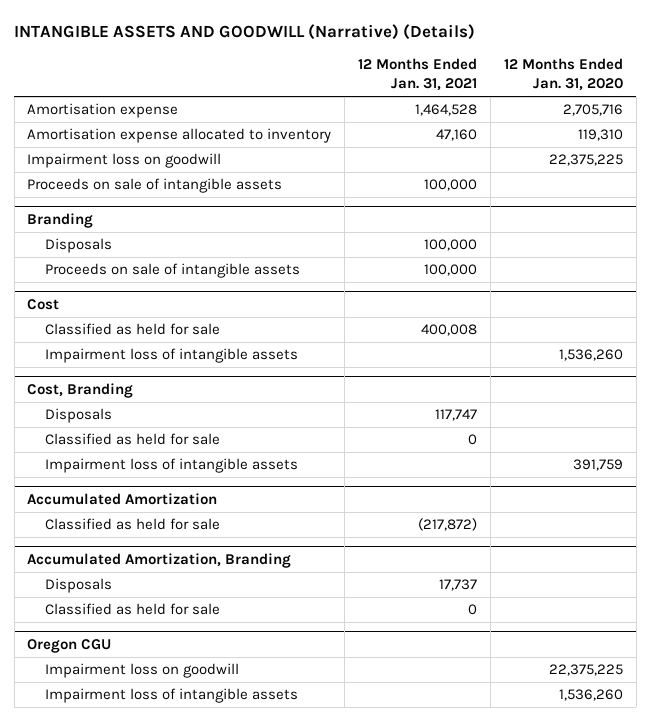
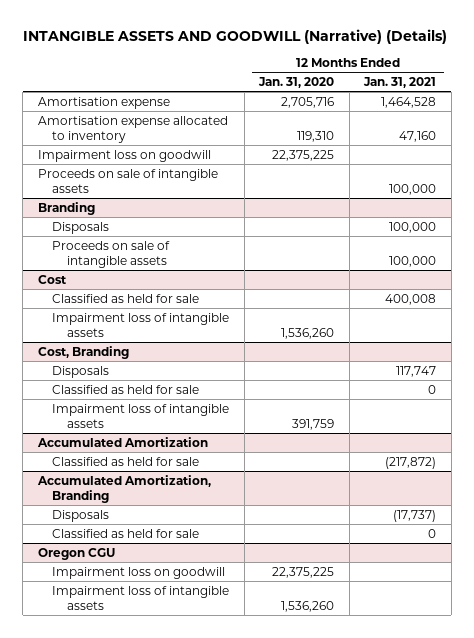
- | 12 Months Ended Jan. 31, 2021 | 12 Months Ended Jan. 31, 2020
+ | 12 Months Ended Jan. 31, 2020 | 12 Months Ended Jan. 31, 2021
@ Accumulated Amortization, Branding
- Disposals | 17,737 |
+ Disposals | | (17,737)

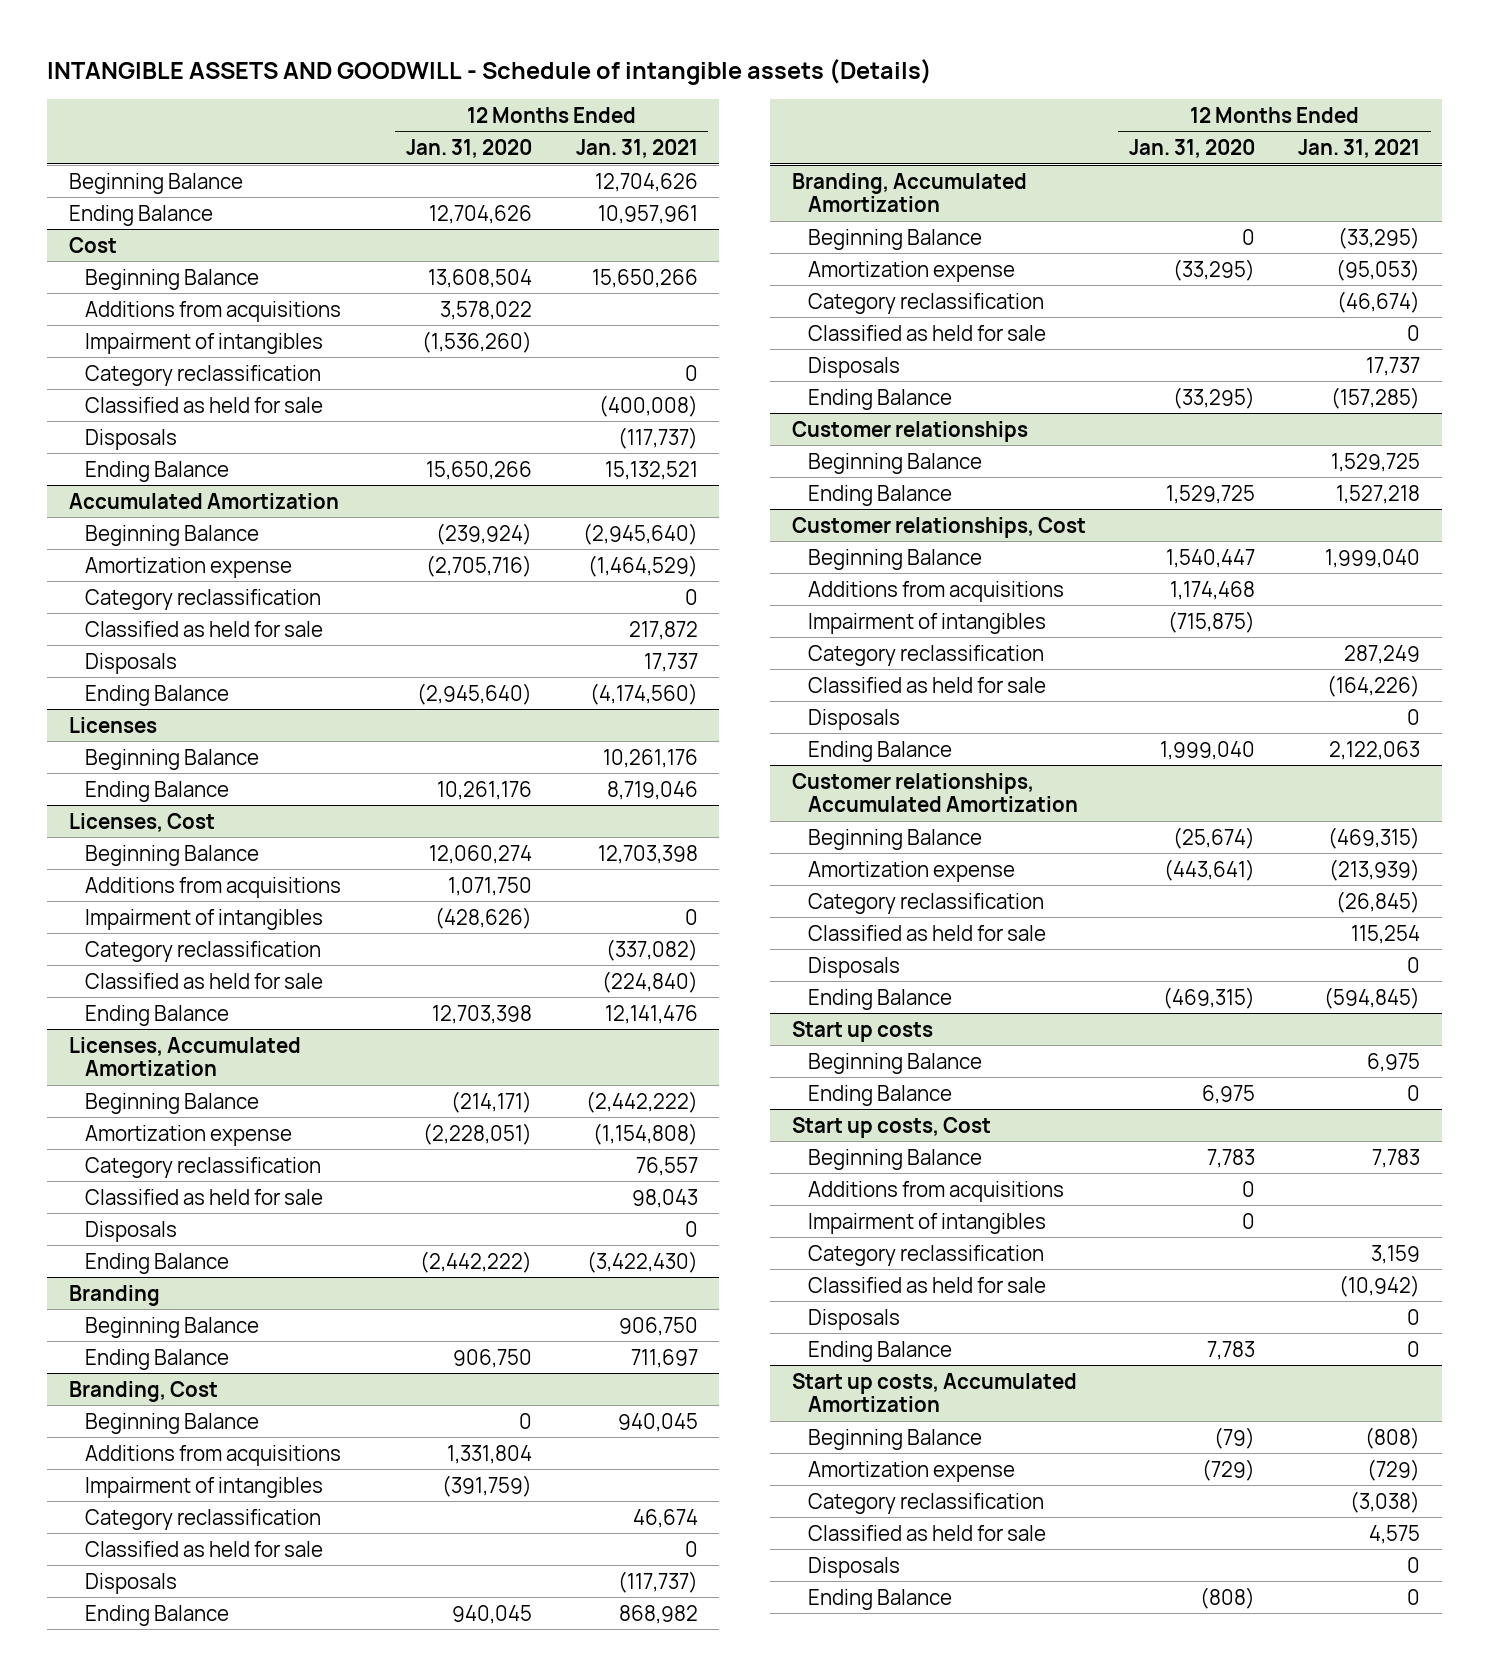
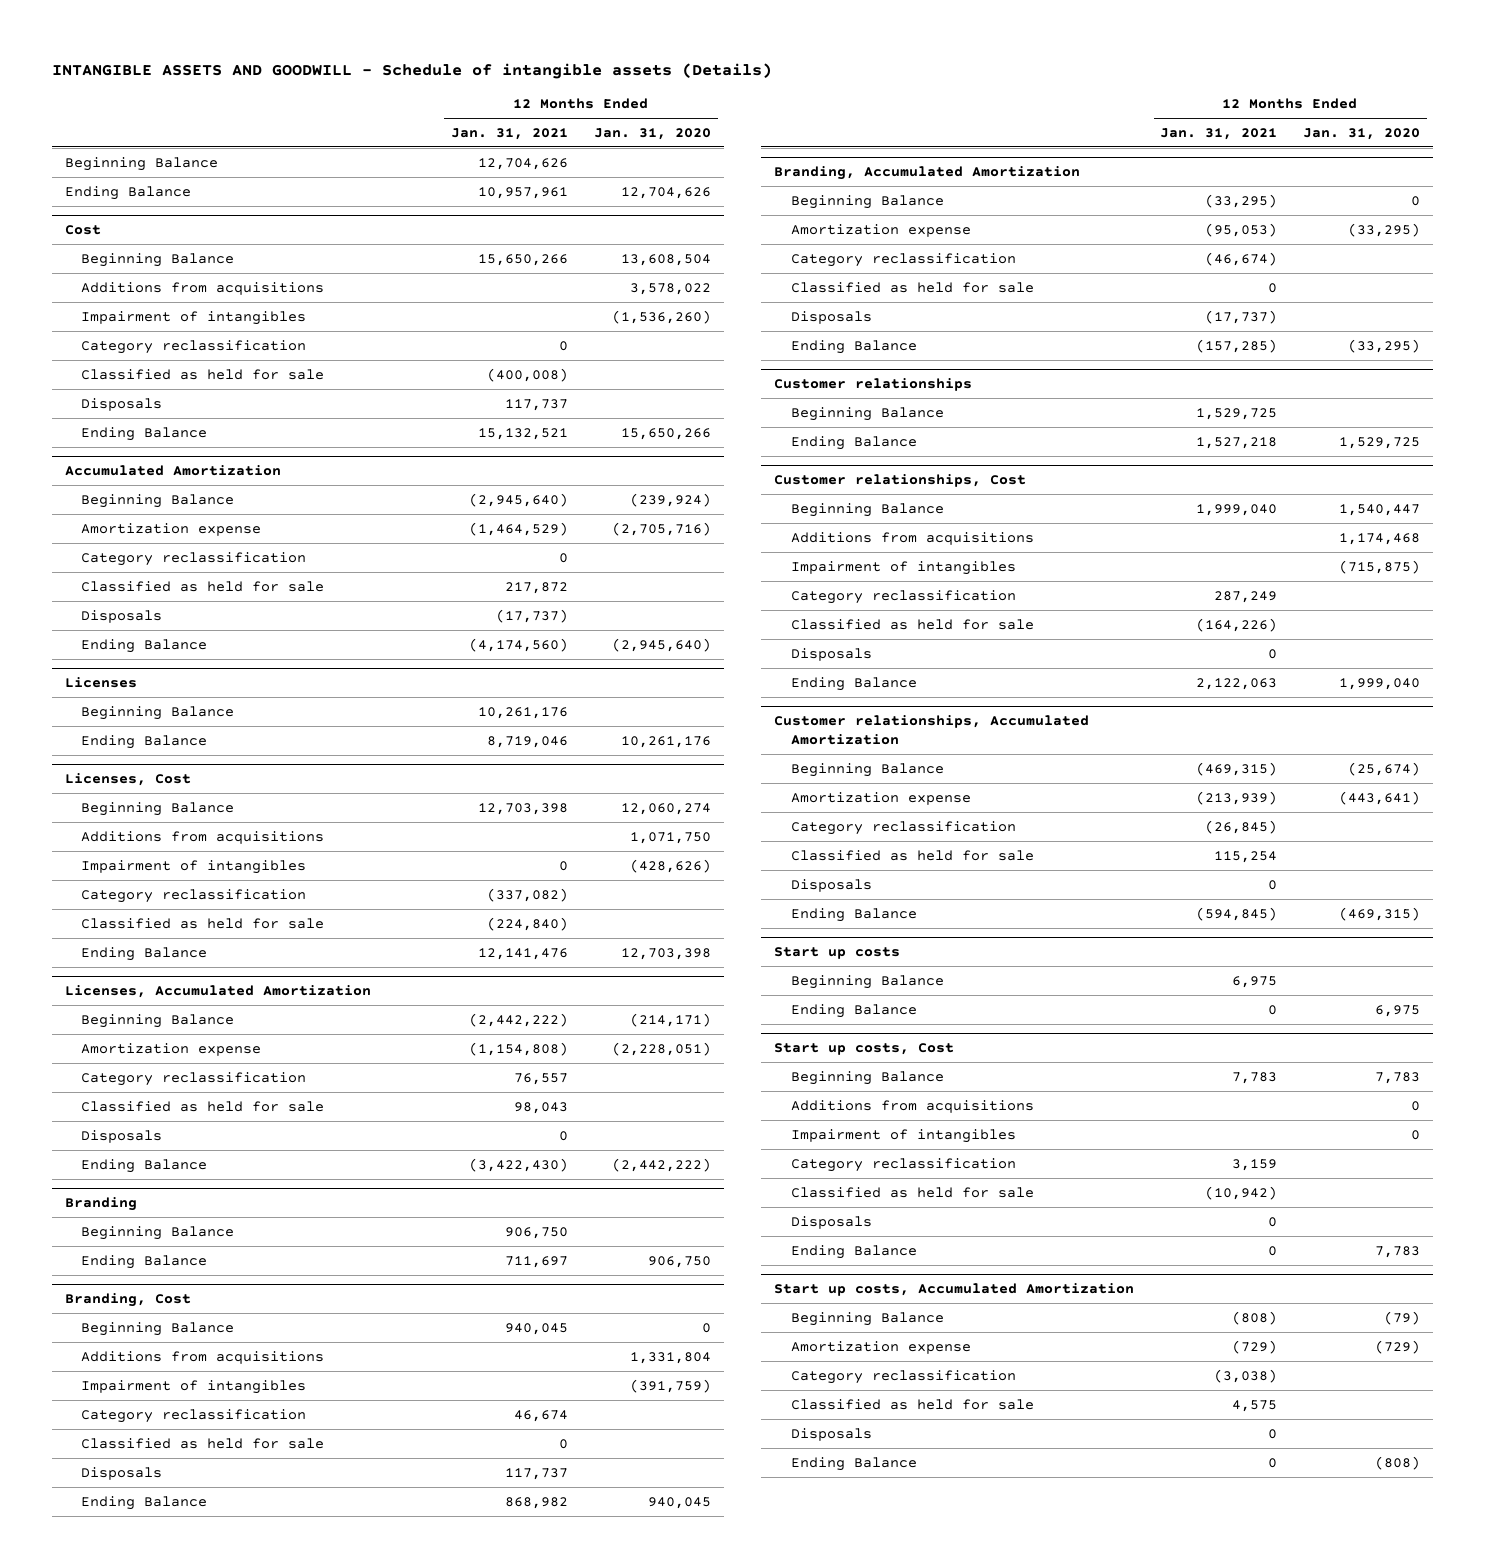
- | 12 Months Ended Jan. 31, 2020 | 12 Months Ended Jan. 31, 2021
+ | 12 Months Ended Jan. 31, 2021 | 12 Months Ended Jan. 31, 2020
@ Cost
- Disposals | | (117,737)
+ Disposals | 117,737 |
@ Accumulated Amortization
- Disposals | | 17,737
+ Disposals | (17,737) |
@ Branding, Cost
- Disposals | | (117,737)
+ Disposals | 117,737 |
@ Branding, Accumulated Amortization
- Disposals | | 17,737
+ Disposals | (17,737) |

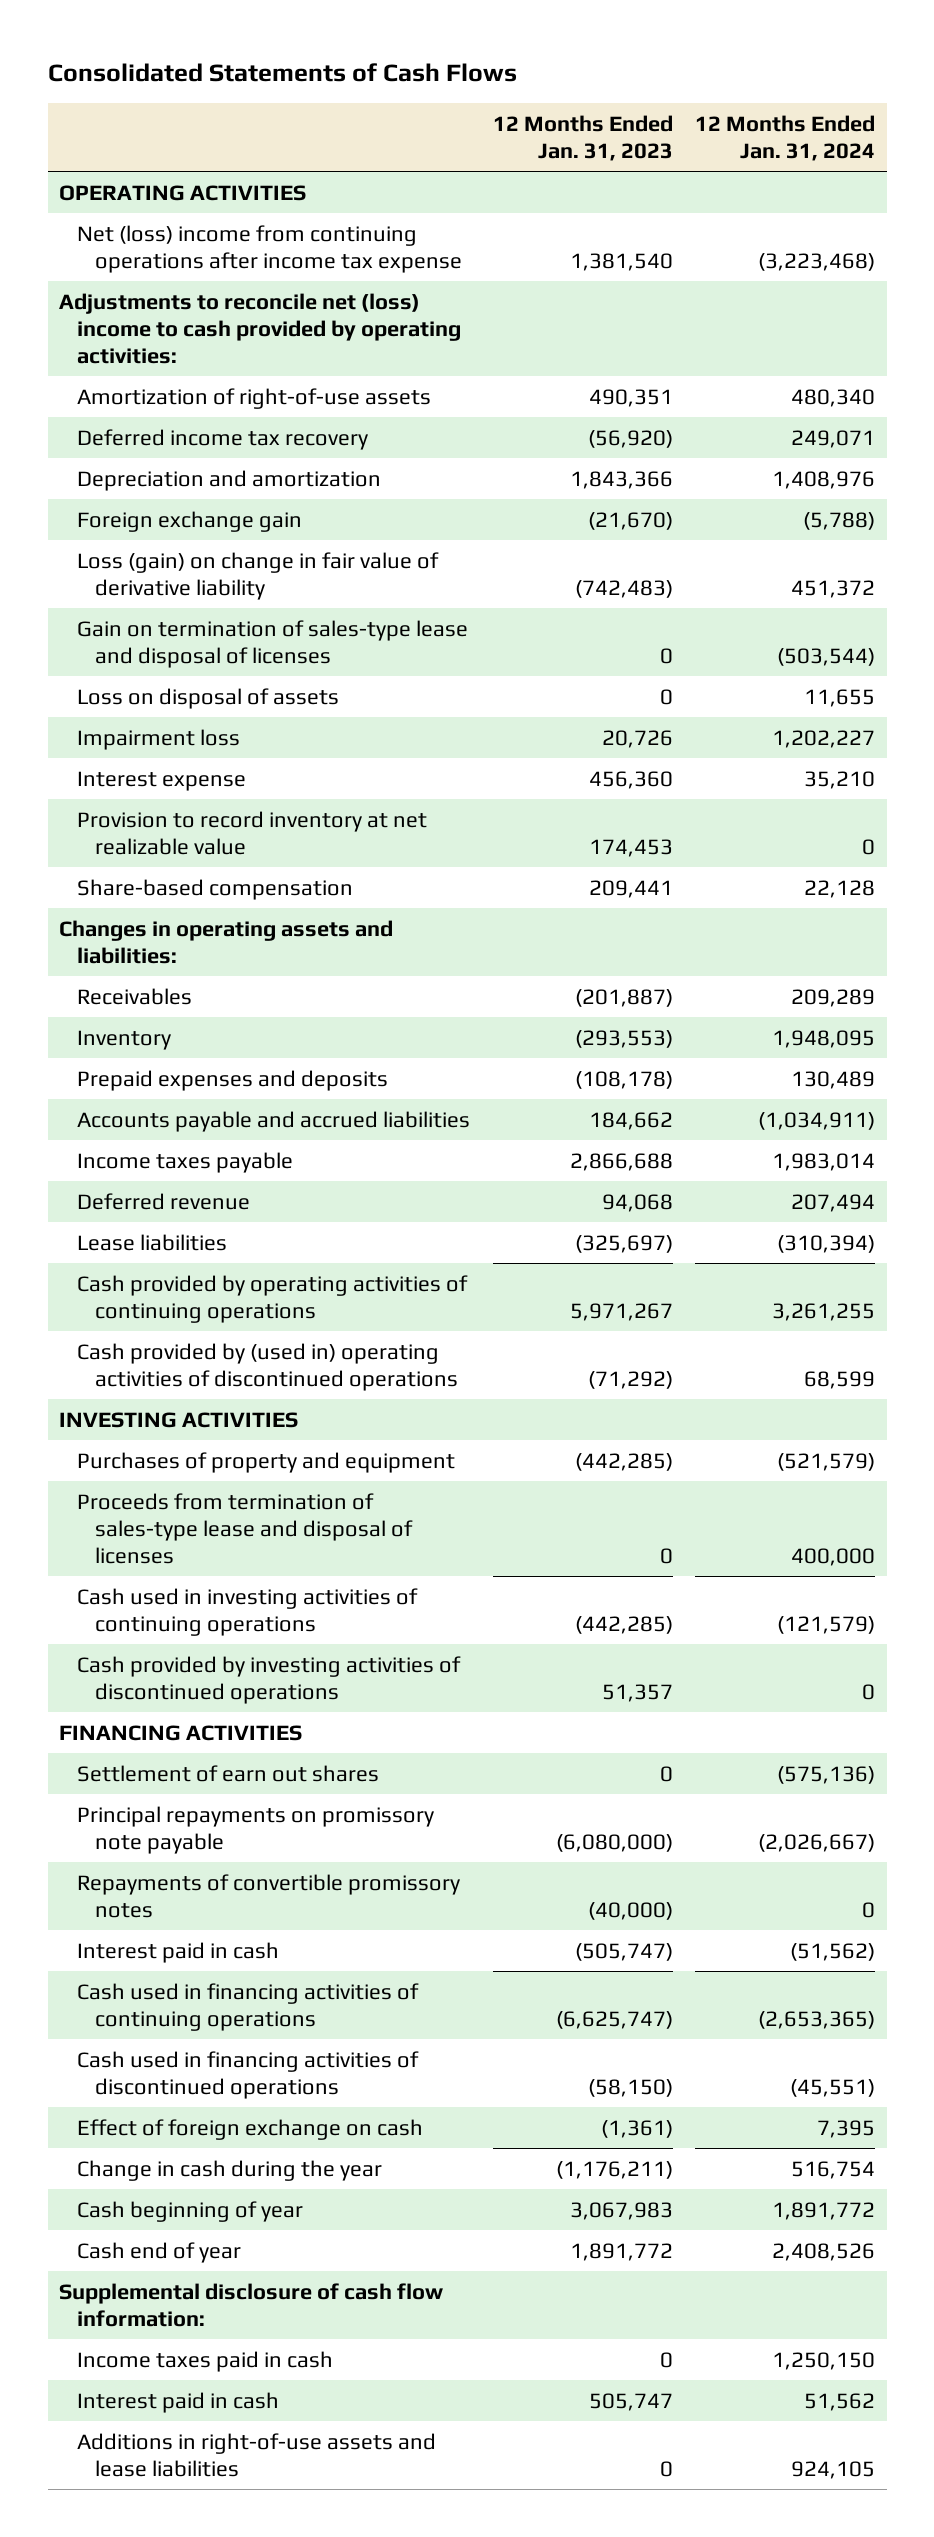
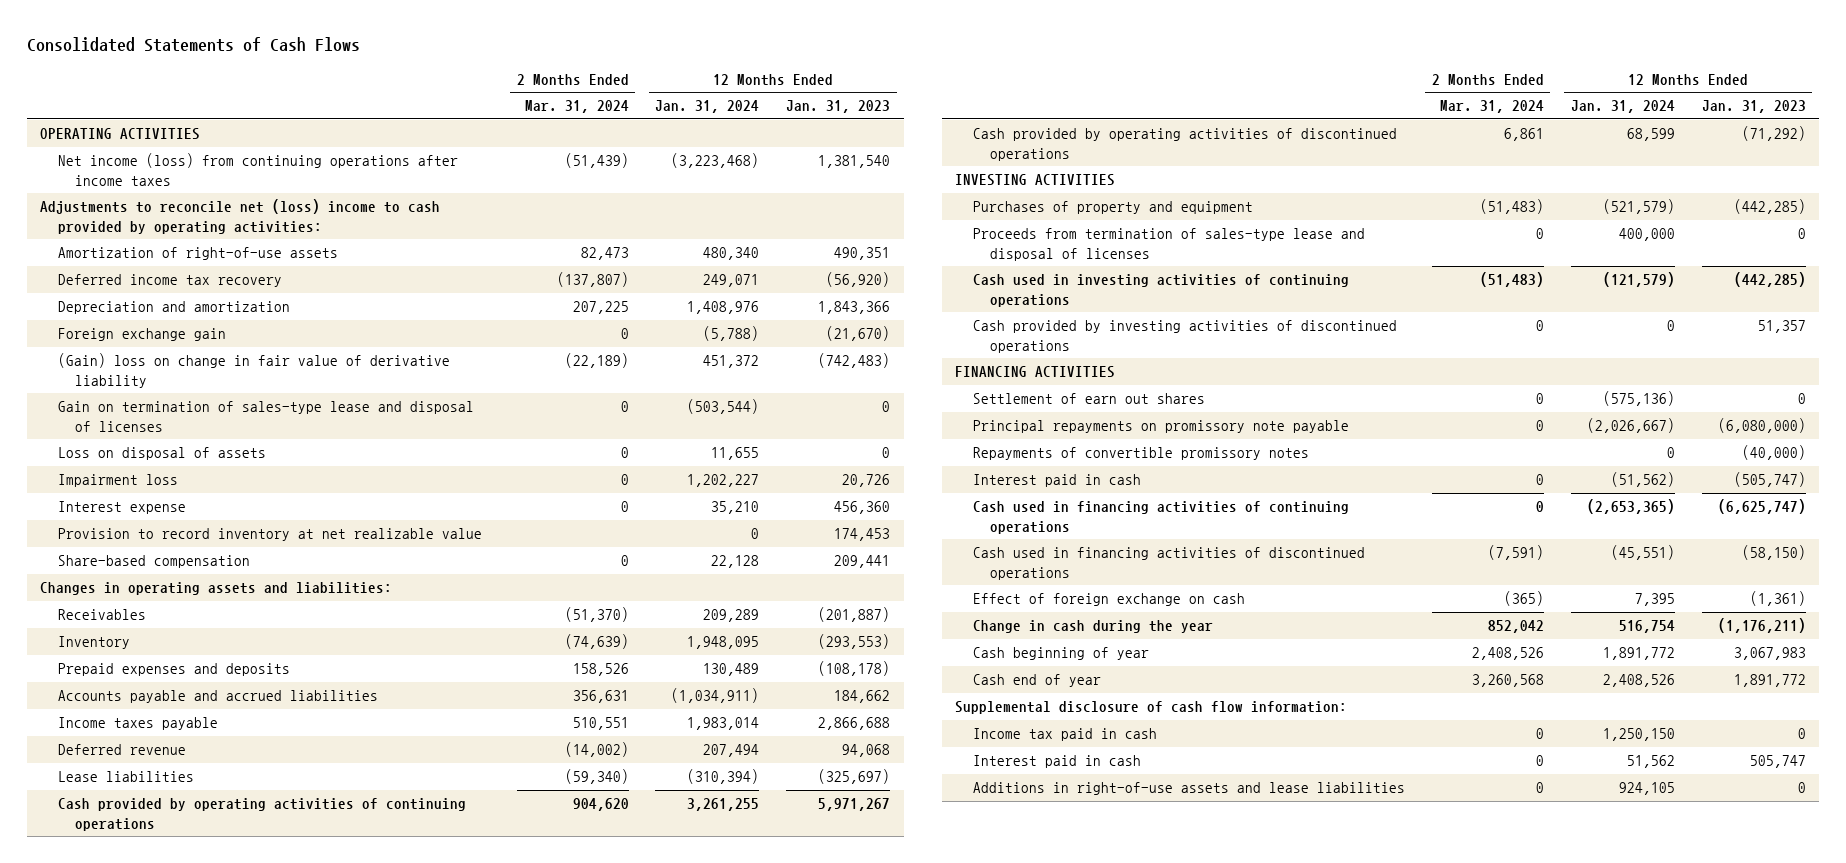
- | 12 Months Ended Jan. 31, 2023 | 12 Months Ended Jan. 31, 2024
+ | 2 Months Ended Mar. 31, 2024 | 12 Months Ended Jan. 31, 2024 | 12 Months Ended Jan. 31, 2023
- Net (loss) income from continuing operations after income tax expense | 1,381,540 | (3,223,468)
+ Net income (loss) from continuing operations after income taxes | (51,439) | (3,223,468) | 1,381,540
- Loss (gain) on change in fair value of derivative liability | (742,483) | 451,372
+ (Gain) loss on change in fair value of derivative liability | (22,189) | 451,372 | (742,483)
- Cash provided by (used in) operating activities of discontinued operations | (71,292) | 68,599
+ Cash provided by operating activities of discontinued operations | 6,861 | 68,599 | (71,292)
- Income taxes paid in cash | 0 | 1,250,150
+ Income tax paid in cash | 0 | 1,250,150 | 0

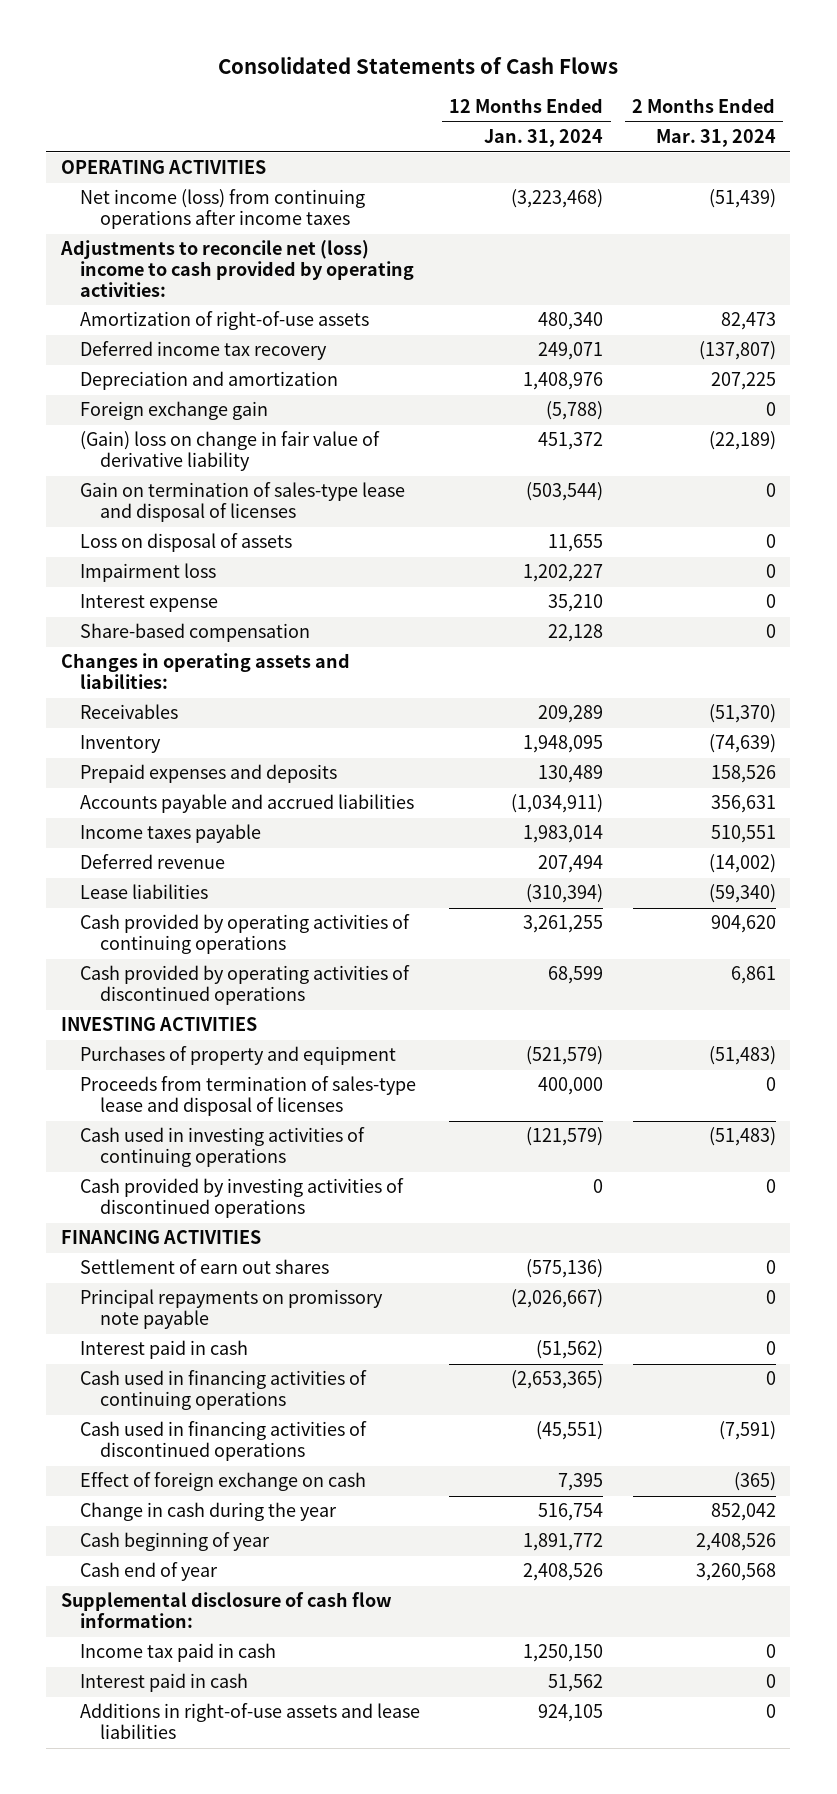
- | 2 Months Ended Mar. 31, 2024 | 12 Months Ended Jan. 31, 2024 | 12 Months Ended Jan. 31, 2023
+ | 12 Months Ended Jan. 31, 2024 | 2 Months Ended Mar. 31, 2024
- Provision to record inventory at net realizable value | | 0 | 174,453
- Repayments of convertible promissory notes | | 0 | (40,000)

